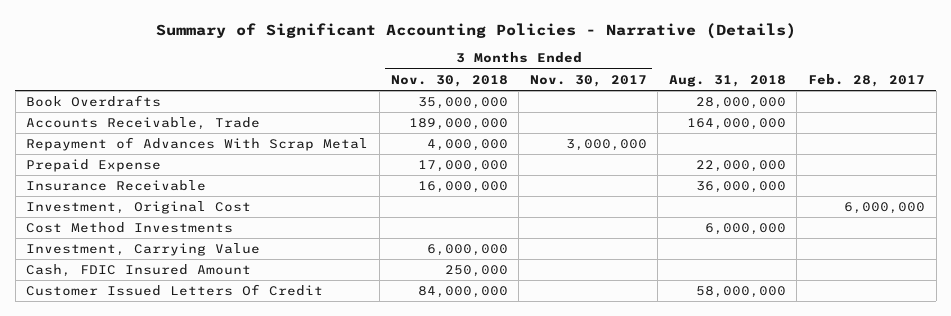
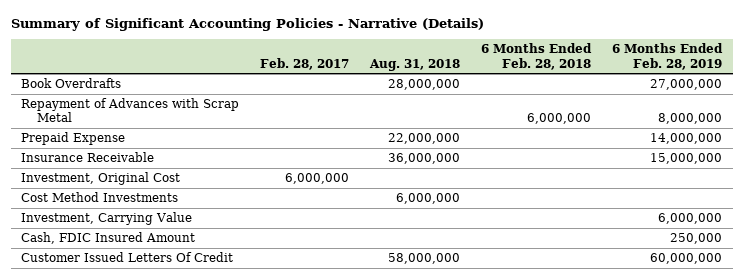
- | 3 Months Ended Nov. 30, 2018 | 3 Months Ended Nov. 30, 2017 | Aug. 31, 2018 | Feb. 28, 2017
+ | Feb. 28, 2017 | Aug. 31, 2018 | 6 Months Ended Feb. 28, 2018 | 6 Months Ended Feb. 28, 2019
- Accounts Receivable, Trade | 189,000,000 | | 164,000,000 |
- Repayment of Advances With Scrap Metal | 4,000,000 | 3,000,000 | |
+ Repayment of Advances with Scrap Metal | | | 6,000,000 | 8,000,000

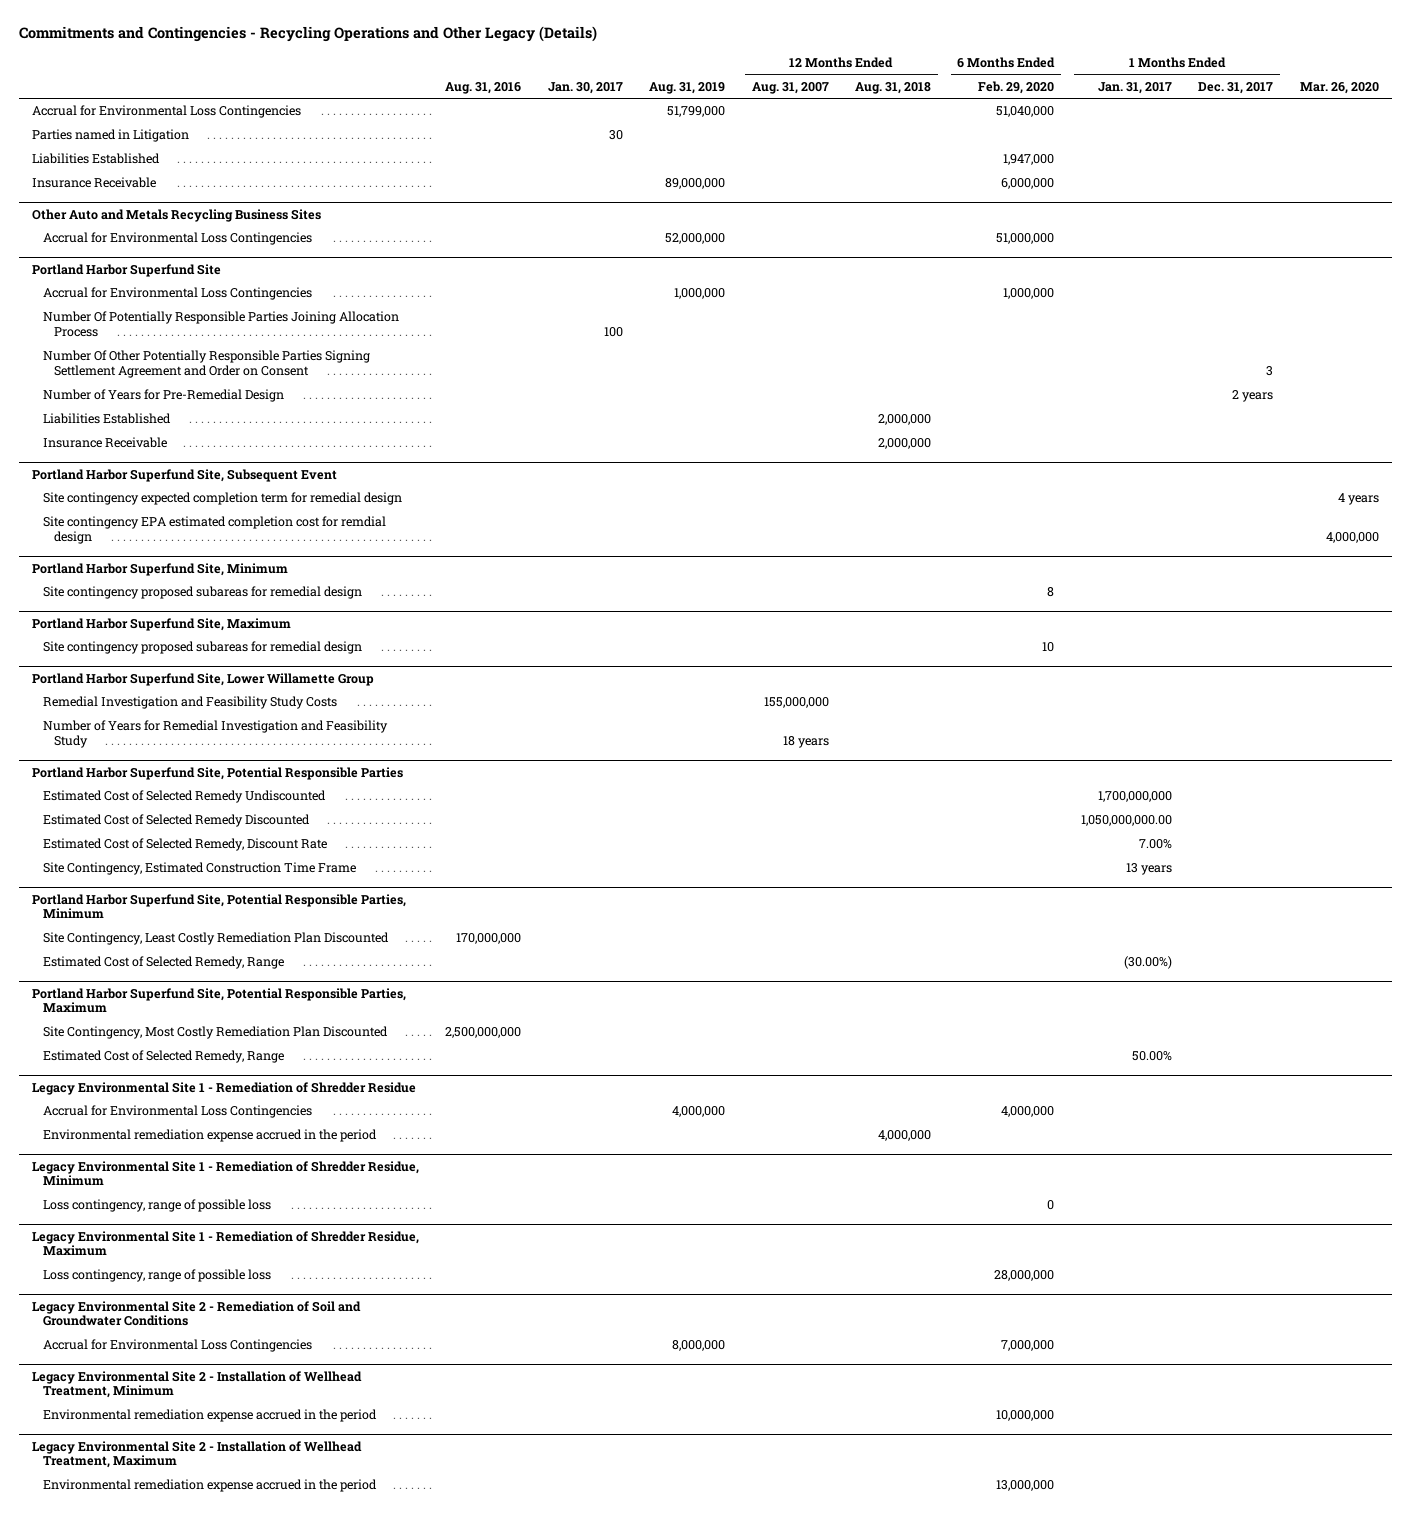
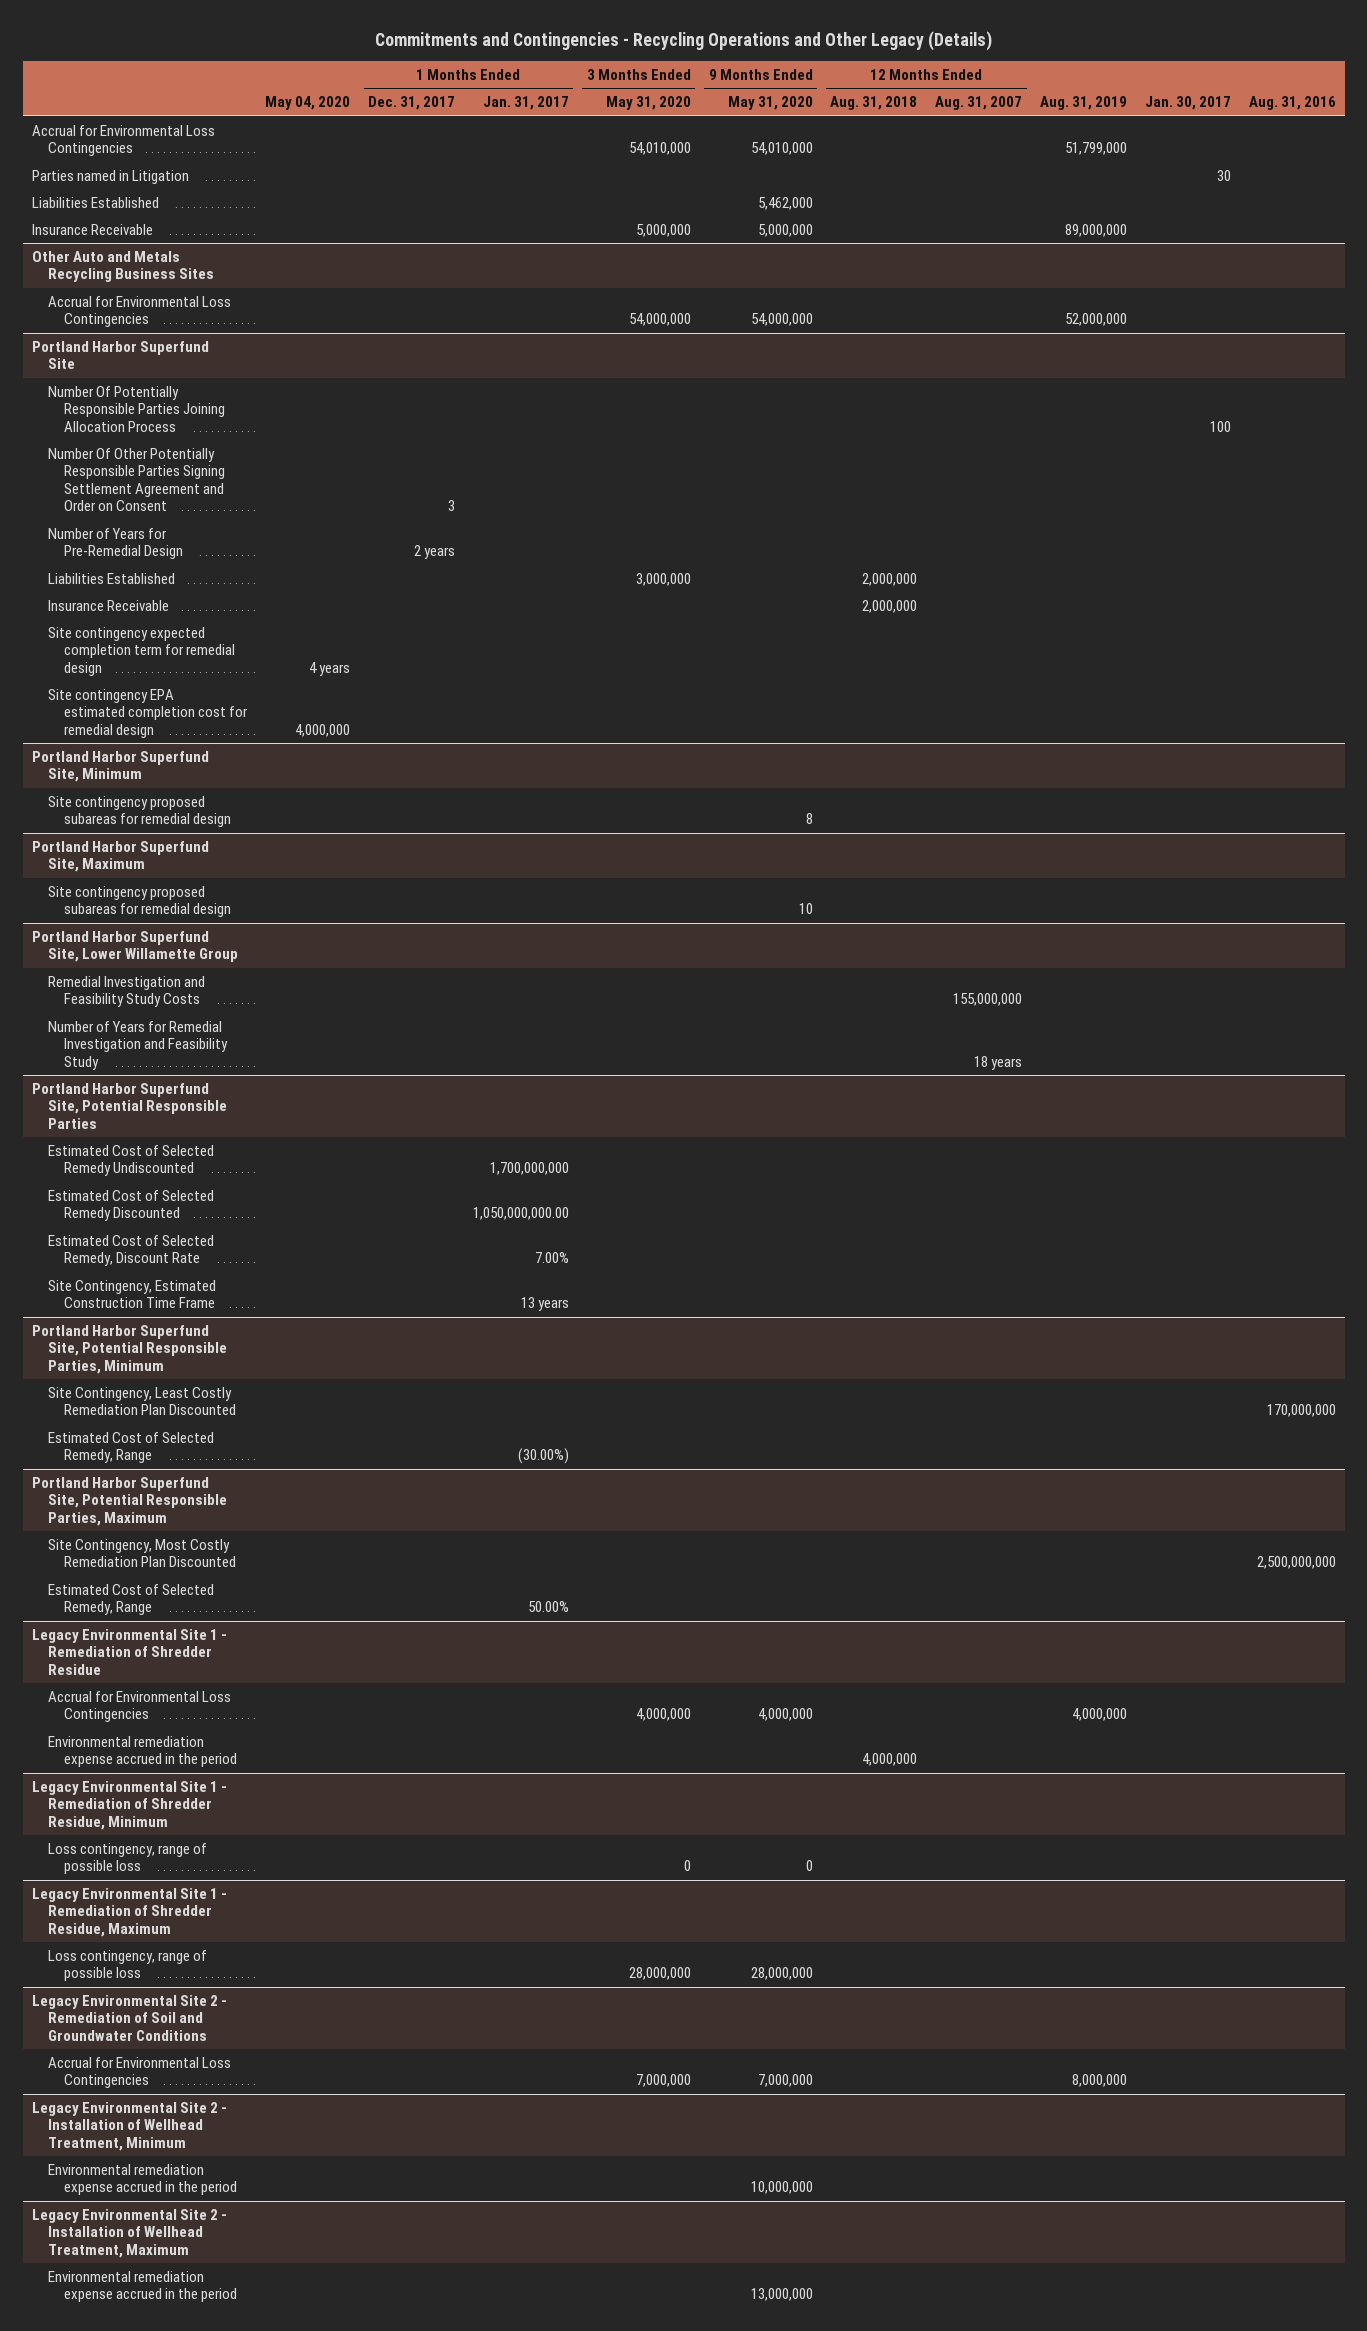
- | Aug. 31, 2016 | Jan. 30, 2017 | Aug. 31, 2019 | 12 Months Ended Aug. 31, 2007 | 12 Months Ended Aug. 31, 2018 | 6 Months Ended Feb. 29, 2020 | 1 Months Ended Jan. 31, 2017 | 1 Months Ended Dec. 31, 2017 | Mar. 26, 2020
+ | May 04, 2020 | 1 Months Ended Dec. 31, 2017 | 1 Months Ended Jan. 31, 2017 | 3 Months Ended May 31, 2020 | 9 Months Ended May 31, 2020 | 12 Months Ended Aug. 31, 2018 | 12 Months Ended Aug. 31, 2007 | Aug. 31, 2019 | Jan. 30, 2017 | Aug. 31, 2016
@ Portland Harbor Superfund Site
- Accrual for Environmental Loss Contingencies | | | 1,000,000 | | | 1,000,000 | | |
- Portland Harbor Superfund Site, Subsequent Event
- Site contingency expected completion term for remedial design | | | | | | | | | 4 years
- Site contingency EPA estimated completion cost for remdial design | | | | | | | | | 4,000,000
@ Portland Harbor Superfund Site
+ Site contingency expected completion term for remedial design | 4 years | | | | | | | | |
+ Site contingency EPA estimated completion cost for remedial design | 4,000,000 | | | | | | | | |

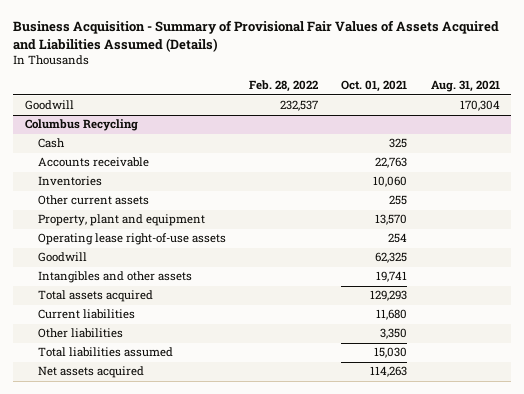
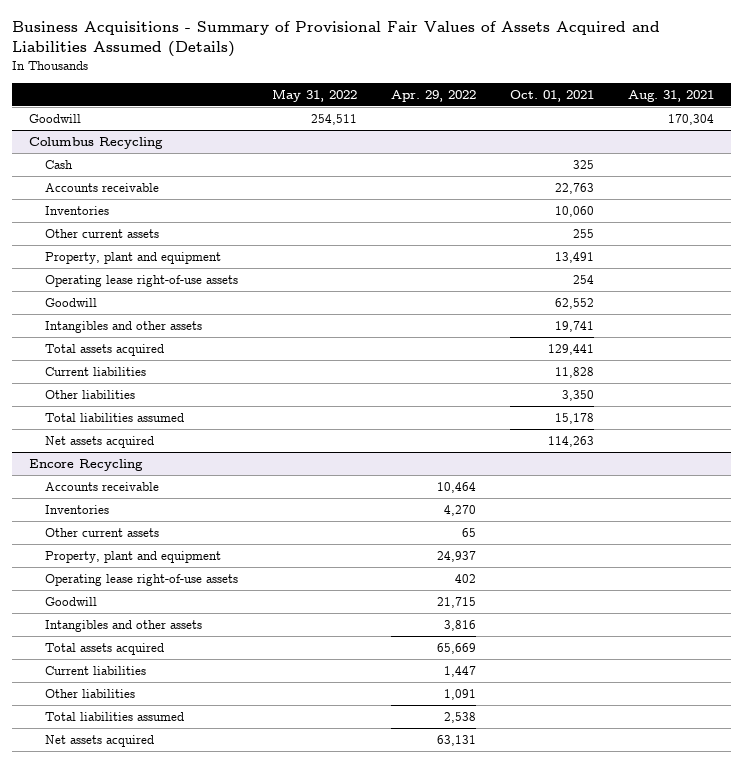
- Business Acquisition - Summary of Provisional Fair Values of Assets Acquired and Liabilities Assumed (Details)
+ Business Acquisitions - Summary of Provisional Fair Values of Assets Acquired and Liabilities Assumed (Details)
- | Feb. 28, 2022 | Oct. 01, 2021 | Aug. 31, 2021
+ | May 31, 2022 | Apr. 29, 2022 | Oct. 01, 2021 | Aug. 31, 2021
@ Columbus Recycling
- Property, plant and equipment | | 13,570 |
+ Property, plant and equipment | | | 13,491 |
- Goodwill | | 62,325 |
+ Goodwill | | | 62,552 |
- Total assets acquired | | 129,293 |
- Current liabilities | | 11,680 |
+ Total assets acquired | | | 129,441 |
+ Current liabilities | | | 11,828 |
- Total liabilities assumed | | 15,030 |
+ Total liabilities assumed | | | 15,178 |
+ Encore Recycling
+ Accounts receivable | | 10,464 | |
+ Inventories | | 4,270 | |
+ Other current assets | | 65 | |
+ Property, plant and equipment | | 24,937 | |
+ Operating lease right-of-use assets | | 402 | |
+ Goodwill | | 21,715 | |
+ Intangibles and other assets | | 3,816 | |
+ Total assets acquired | | 65,669 | |
+ Current liabilities | | 1,447 | |
+ Other liabilities | | 1,091 | |
+ Total liabilities assumed | | 2,538 | |
+ Net assets acquired | | 63,131 | |

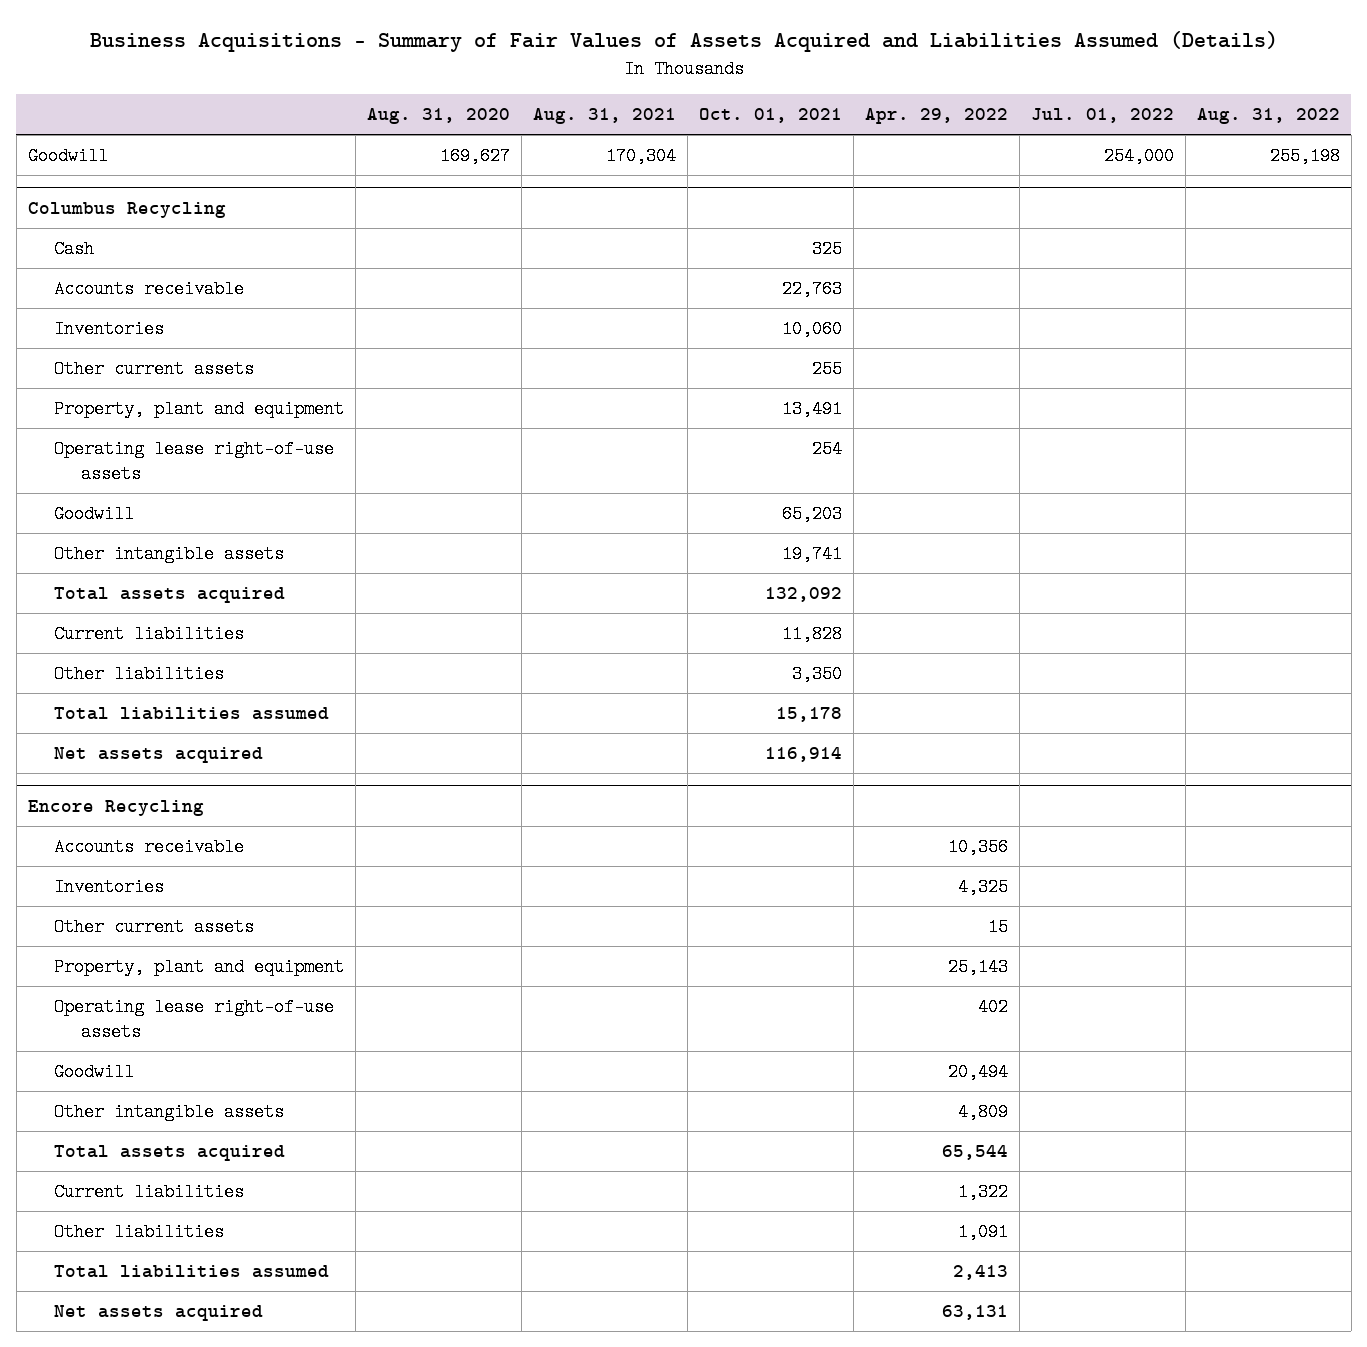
- Business Acquisitions - Summary of Provisional Fair Values of Assets Acquired and Liabilities Assumed (Details)
+ Business Acquisitions - Summary of Fair Values of Assets Acquired and Liabilities Assumed (Details)
- | May 31, 2022 | Apr. 29, 2022 | Oct. 01, 2021 | Aug. 31, 2021
+ | Aug. 31, 2020 | Aug. 31, 2021 | Oct. 01, 2021 | Apr. 29, 2022 | Jul. 01, 2022 | Aug. 31, 2022
@ Columbus Recycling
- Goodwill | | | 62,552 |
- Intangibles and other assets | | | 19,741 |
- Total assets acquired | | | 129,441 |
+ Goodwill | | | 65,203 | | |
+ Other intangible assets | | | 19,741 | | |
+ Total assets acquired | | | 132,092 | | |
- Net assets acquired | | | 114,263 |
+ Net assets acquired | | | 116,914 | | |
@ Encore Recycling
- Accounts receivable | | 10,464 | |
- Inventories | | 4,270 | |
- Other current assets | | 65 | |
- Property, plant and equipment | | 24,937 | |
+ Accounts receivable | | | | 10,356 | |
+ Inventories | | | | 4,325 | |
+ Other current assets | | | | 15 | |
+ Property, plant and equipment | | | | 25,143 | |
- Goodwill | | 21,715 | |
- Intangibles and other assets | | 3,816 | |
- Total assets acquired | | 65,669 | |
- Current liabilities | | 1,447 | |
+ Goodwill | | | | 20,494 | |
+ Other intangible assets | | | | 4,809 | |
+ Total assets acquired | | | | 65,544 | |
+ Current liabilities | | | | 1,322 | |
- Total liabilities assumed | | 2,538 | |
+ Total liabilities assumed | | | | 2,413 | |

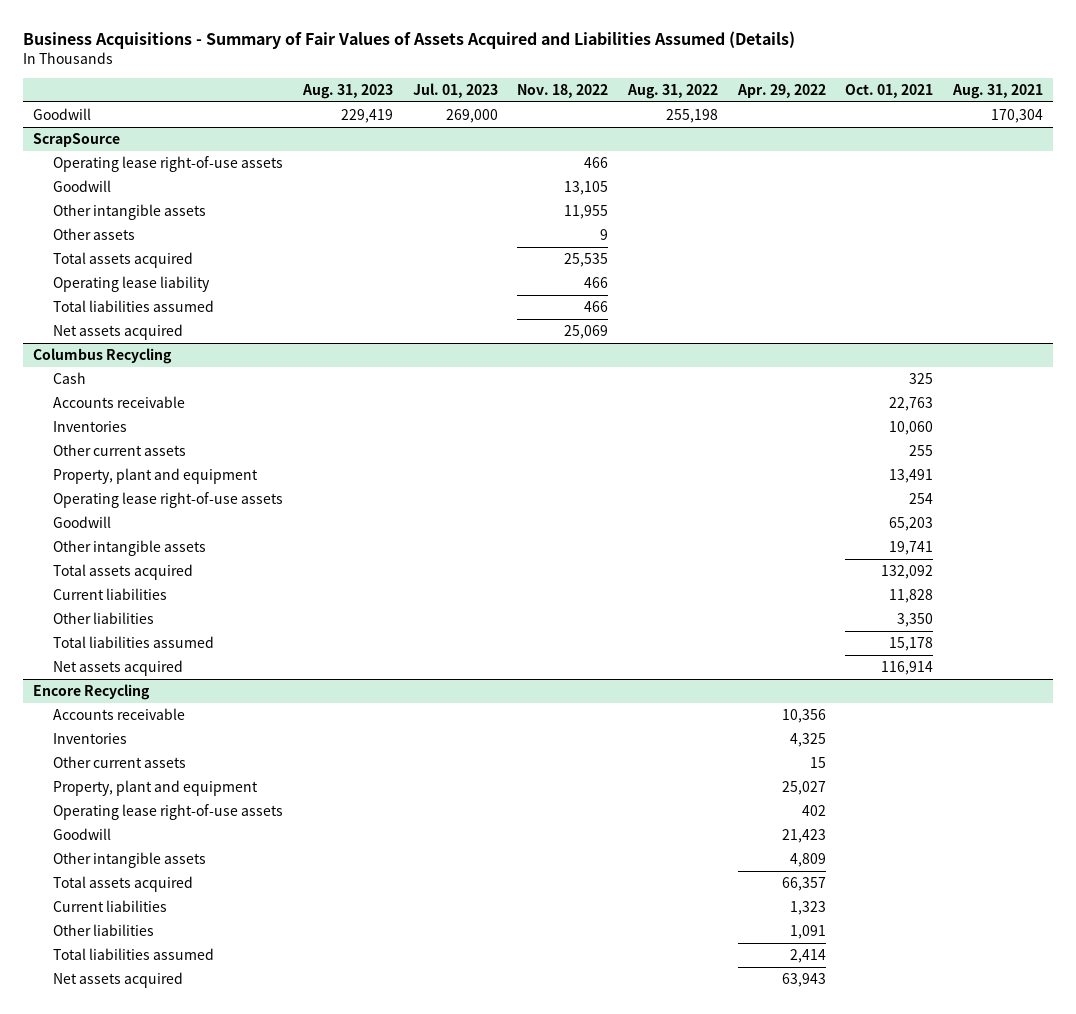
- | Aug. 31, 2020 | Aug. 31, 2021 | Oct. 01, 2021 | Apr. 29, 2022 | Jul. 01, 2022 | Aug. 31, 2022
+ | Aug. 31, 2023 | Jul. 01, 2023 | Nov. 18, 2022 | Aug. 31, 2022 | Apr. 29, 2022 | Oct. 01, 2021 | Aug. 31, 2021
+ ScrapSource
+ Operating lease right-of-use assets | | | 466 | | | |
+ Goodwill | | | 13,105 | | | |
+ Other intangible assets | | | 11,955 | | | |
+ Other assets | | | 9 | | | |
+ Total assets acquired | | | 25,535 | | | |
+ Operating lease liability | | | 466 | | | |
+ Total liabilities assumed | | | 466 | | | |
+ Net assets acquired | | | 25,069 | | | |
@ Encore Recycling
- Property, plant and equipment | | | | 25,143 | |
+ Property, plant and equipment | | | | | 25,027 | |
- Goodwill | | | | 20,494 | |
+ Goodwill | | | | | 21,423 | |
- Total assets acquired | | | | 65,544 | |
- Current liabilities | | | | 1,322 | |
+ Total assets acquired | | | | | 66,357 | |
+ Current liabilities | | | | | 1,323 | |
- Total liabilities assumed | | | | 2,413 | |
- Net assets acquired | | | | 63,131 | |
+ Total liabilities assumed | | | | | 2,414 | |
+ Net assets acquired | | | | | 63,943 | |

